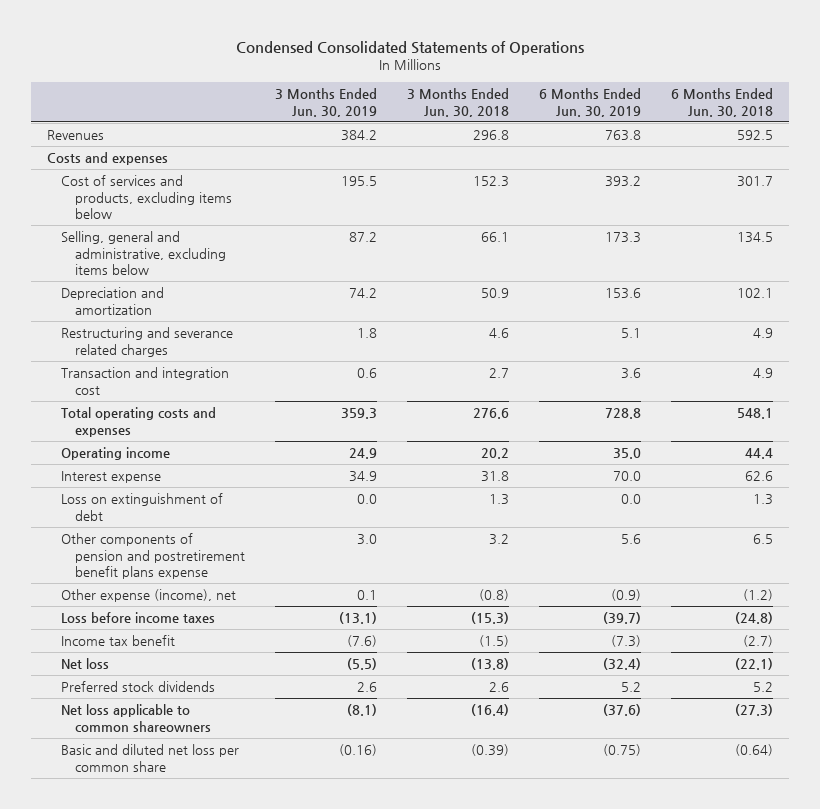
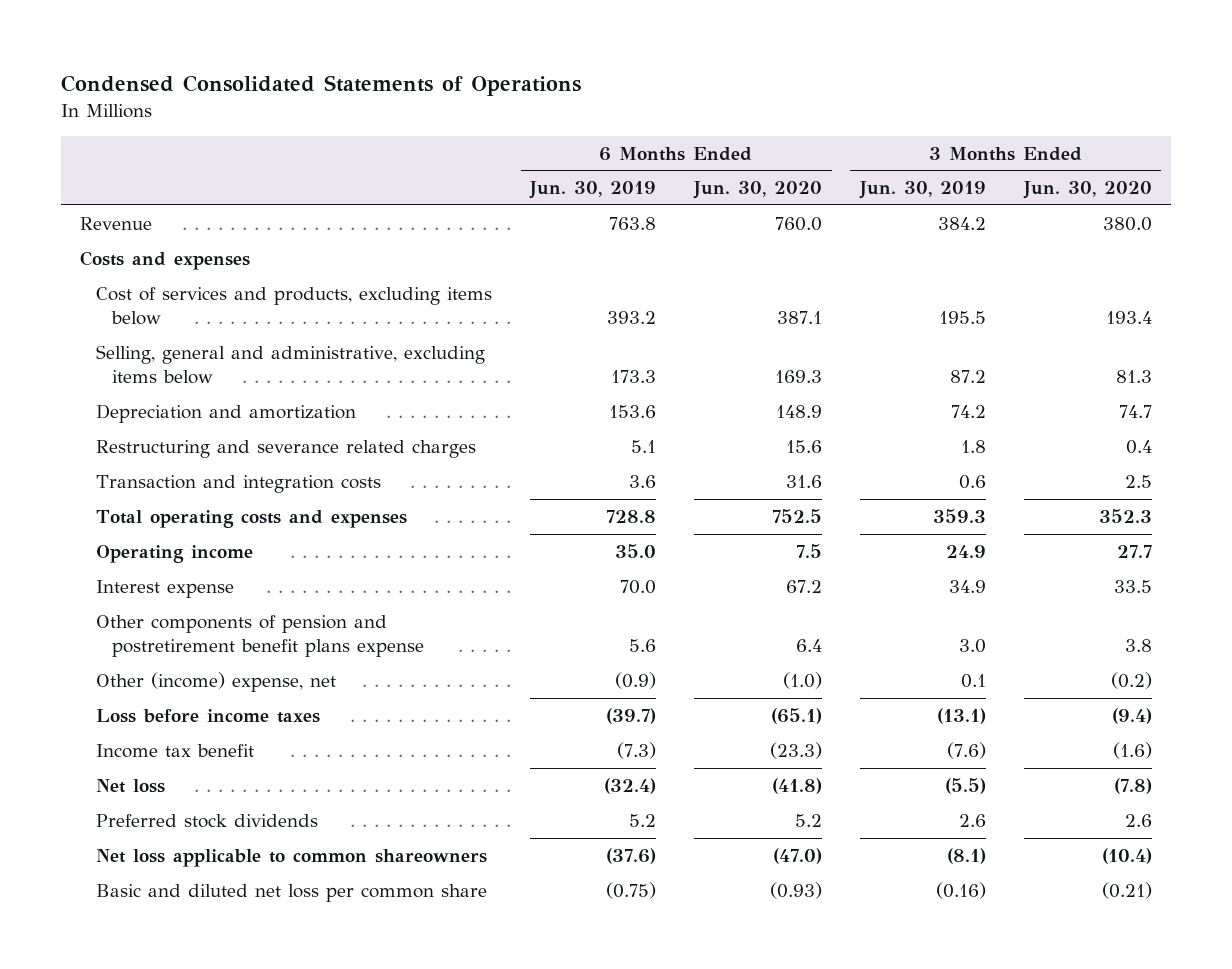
- | 3 Months Ended Jun. 30, 2019 | 3 Months Ended Jun. 30, 2018 | 6 Months Ended Jun. 30, 2019 | 6 Months Ended Jun. 30, 2018
+ | 6 Months Ended Jun. 30, 2019 | 6 Months Ended Jun. 30, 2020 | 3 Months Ended Jun. 30, 2019 | 3 Months Ended Jun. 30, 2020
- Revenues | 384.2 | 296.8 | 763.8 | 592.5
+ Revenue | 763.8 | 760.0 | 384.2 | 380.0
- Transaction and integration cost | 0.6 | 2.7 | 3.6 | 4.9
+ Transaction and integration costs | 3.6 | 31.6 | 0.6 | 2.5
- Loss on extinguishment of debt | 0.0 | 1.3 | 0.0 | 1.3
- Other expense (income), net | 0.1 | (0.8) | (0.9) | (1.2)
+ Other (income) expense, net | (0.9) | (1.0) | 0.1 | (0.2)

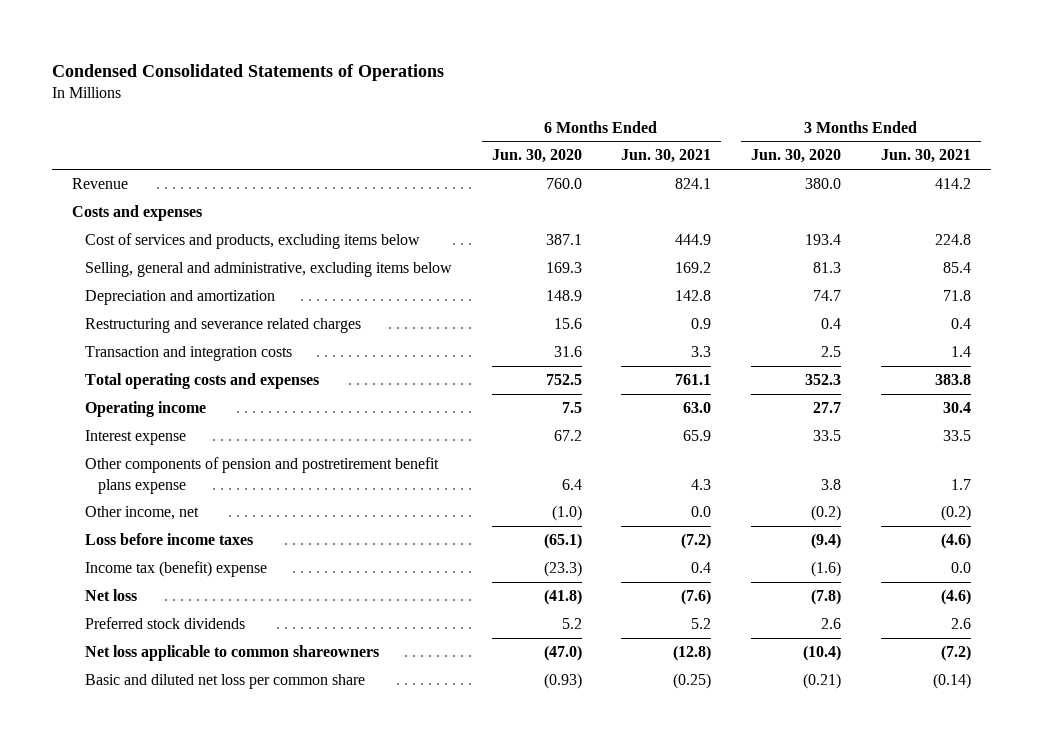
- | 6 Months Ended Jun. 30, 2019 | 6 Months Ended Jun. 30, 2020 | 3 Months Ended Jun. 30, 2019 | 3 Months Ended Jun. 30, 2020
+ | 6 Months Ended Jun. 30, 2020 | 6 Months Ended Jun. 30, 2021 | 3 Months Ended Jun. 30, 2020 | 3 Months Ended Jun. 30, 2021
- Other (income) expense, net | (0.9) | (1.0) | 0.1 | (0.2)
+ Other income, net | (1.0) | 0.0 | (0.2) | (0.2)
- Income tax benefit | (7.3) | (23.3) | (7.6) | (1.6)
+ Income tax (benefit) expense | (23.3) | 0.4 | (1.6) | 0.0

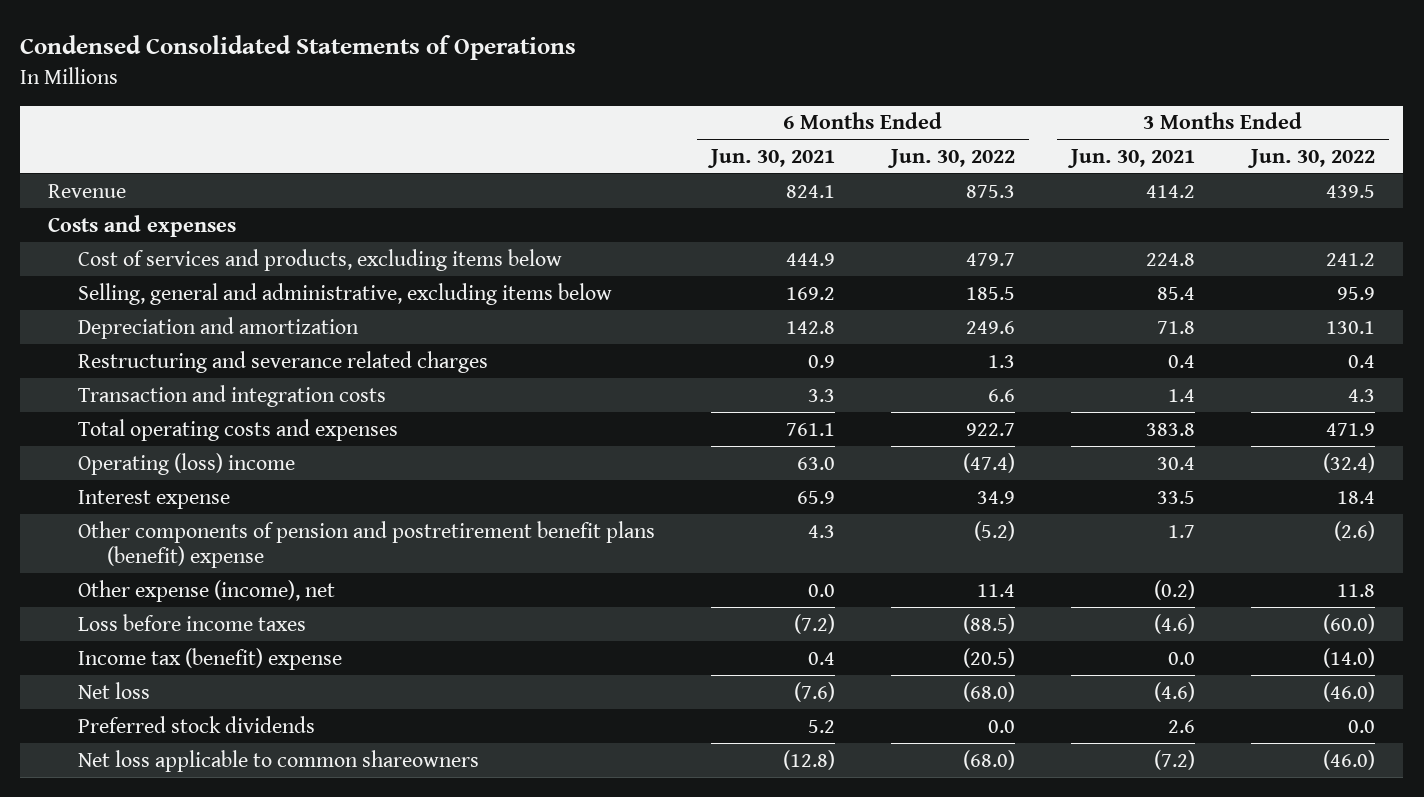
- | 6 Months Ended Jun. 30, 2020 | 6 Months Ended Jun. 30, 2021 | 3 Months Ended Jun. 30, 2020 | 3 Months Ended Jun. 30, 2021
+ | 6 Months Ended Jun. 30, 2021 | 6 Months Ended Jun. 30, 2022 | 3 Months Ended Jun. 30, 2021 | 3 Months Ended Jun. 30, 2022
- Operating income | 7.5 | 63.0 | 27.7 | 30.4
+ Operating (loss) income | 63.0 | (47.4) | 30.4 | (32.4)
- Other components of pension and postretirement benefit plans expense | 6.4 | 4.3 | 3.8 | 1.7
- Other income, net | (1.0) | 0.0 | (0.2) | (0.2)
+ Other components of pension and postretirement benefit plans (benefit) expense | 4.3 | (5.2) | 1.7 | (2.6)
+ Other expense (income), net | 0.0 | 11.4 | (0.2) | 11.8
- Basic and diluted net loss per common share | (0.93) | (0.25) | (0.21) | (0.14)

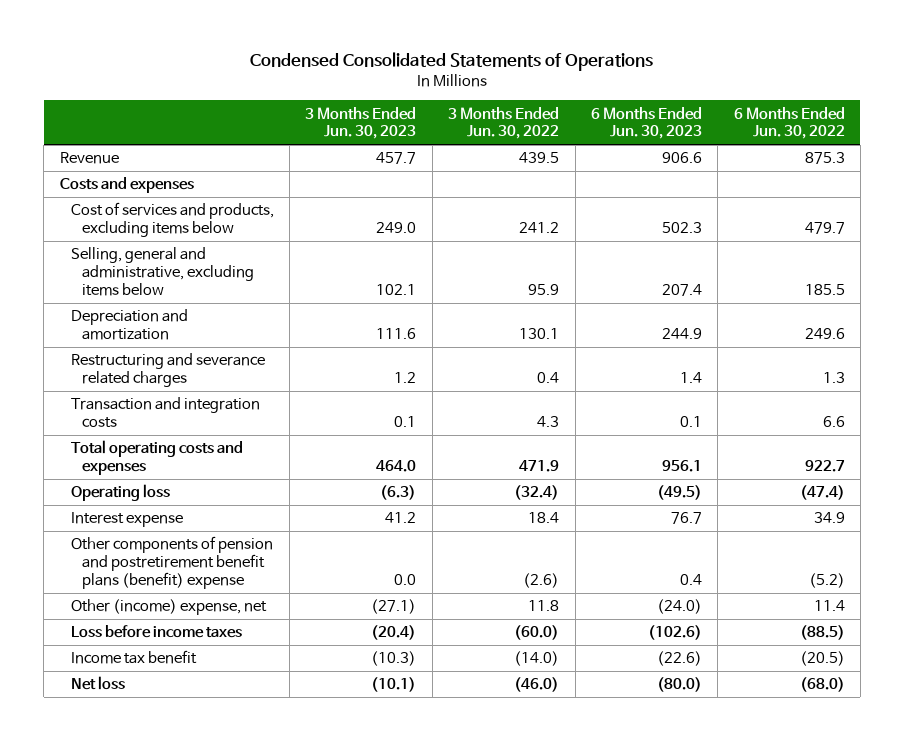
- | 6 Months Ended Jun. 30, 2021 | 6 Months Ended Jun. 30, 2022 | 3 Months Ended Jun. 30, 2021 | 3 Months Ended Jun. 30, 2022
+ | 3 Months Ended Jun. 30, 2023 | 3 Months Ended Jun. 30, 2022 | 6 Months Ended Jun. 30, 2023 | 6 Months Ended Jun. 30, 2022
- Operating (loss) income | 63.0 | (47.4) | 30.4 | (32.4)
+ Operating loss | (6.3) | (32.4) | (49.5) | (47.4)
- Other expense (income), net | 0.0 | 11.4 | (0.2) | 11.8
+ Other (income) expense, net | (27.1) | 11.8 | (24.0) | 11.4
- Income tax (benefit) expense | 0.4 | (20.5) | 0.0 | (14.0)
+ Income tax benefit | (10.3) | (14.0) | (22.6) | (20.5)
- Preferred stock dividends | 5.2 | 0.0 | 2.6 | 0.0
- Net loss applicable to common shareowners | (12.8) | (68.0) | (7.2) | (46.0)

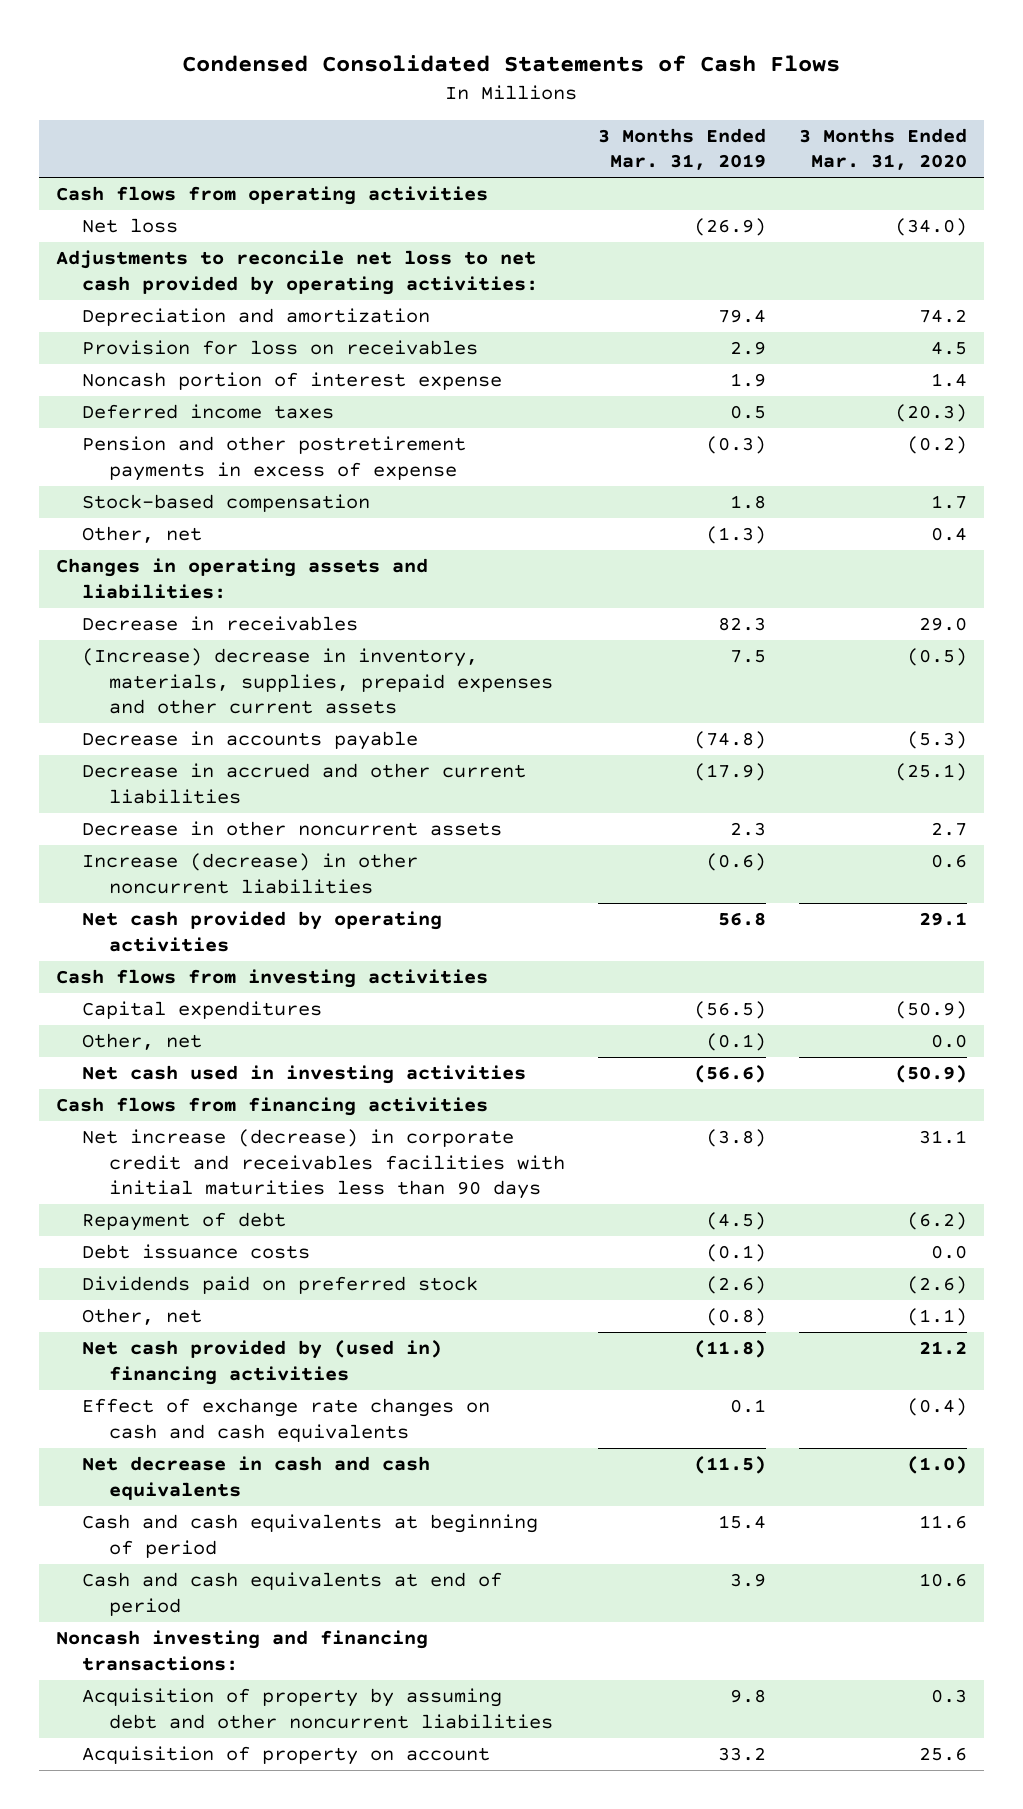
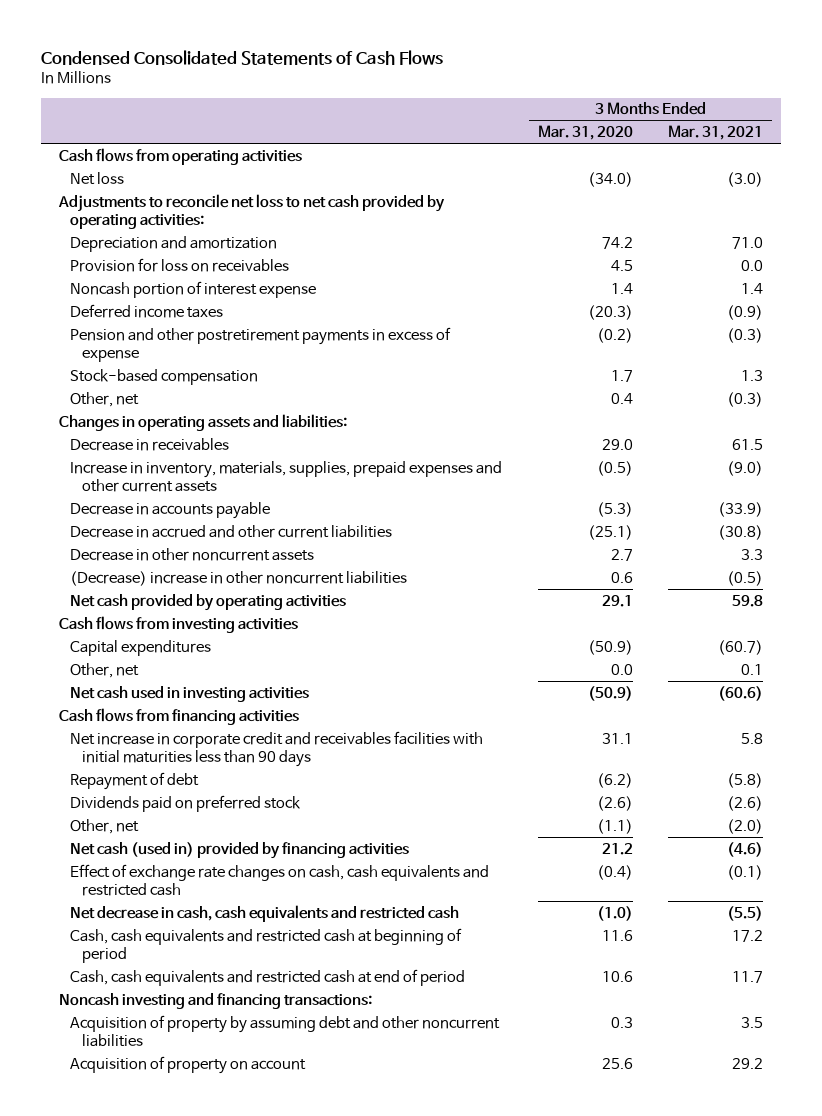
- | 3 Months Ended Mar. 31, 2019 | 3 Months Ended Mar. 31, 2020
+ | 3 Months Ended Mar. 31, 2020 | 3 Months Ended Mar. 31, 2021
- (Increase) decrease in inventory, materials, supplies, prepaid expenses and other current assets | 7.5 | (0.5)
+ Increase in inventory, materials, supplies, prepaid expenses and other current assets | (0.5) | (9.0)
- Increase (decrease) in other noncurrent liabilities | (0.6) | 0.6
+ (Decrease) increase in other noncurrent liabilities | 0.6 | (0.5)
- Net increase (decrease) in corporate credit and receivables facilities with initial maturities less than 90 days | (3.8) | 31.1
+ Net increase in corporate credit and receivables facilities with initial maturities less than 90 days | 31.1 | 5.8
- Debt issuance costs | (0.1) | 0.0
- Net cash provided by (used in) financing activities | (11.8) | 21.2
- Effect of exchange rate changes on cash and cash equivalents | 0.1 | (0.4)
- Net decrease in cash and cash equivalents | (11.5) | (1.0)
- Cash and cash equivalents at beginning of period | 15.4 | 11.6
- Cash and cash equivalents at end of period | 3.9 | 10.6
+ Net cash (used in) provided by financing activities | 21.2 | (4.6)
+ Effect of exchange rate changes on cash, cash equivalents and restricted cash | (0.4) | (0.1)
+ Net decrease in cash, cash equivalents and restricted cash | (1.0) | (5.5)
+ Cash, cash equivalents and restricted cash at beginning of period | 11.6 | 17.2
+ Cash, cash equivalents and restricted cash at end of period | 10.6 | 11.7

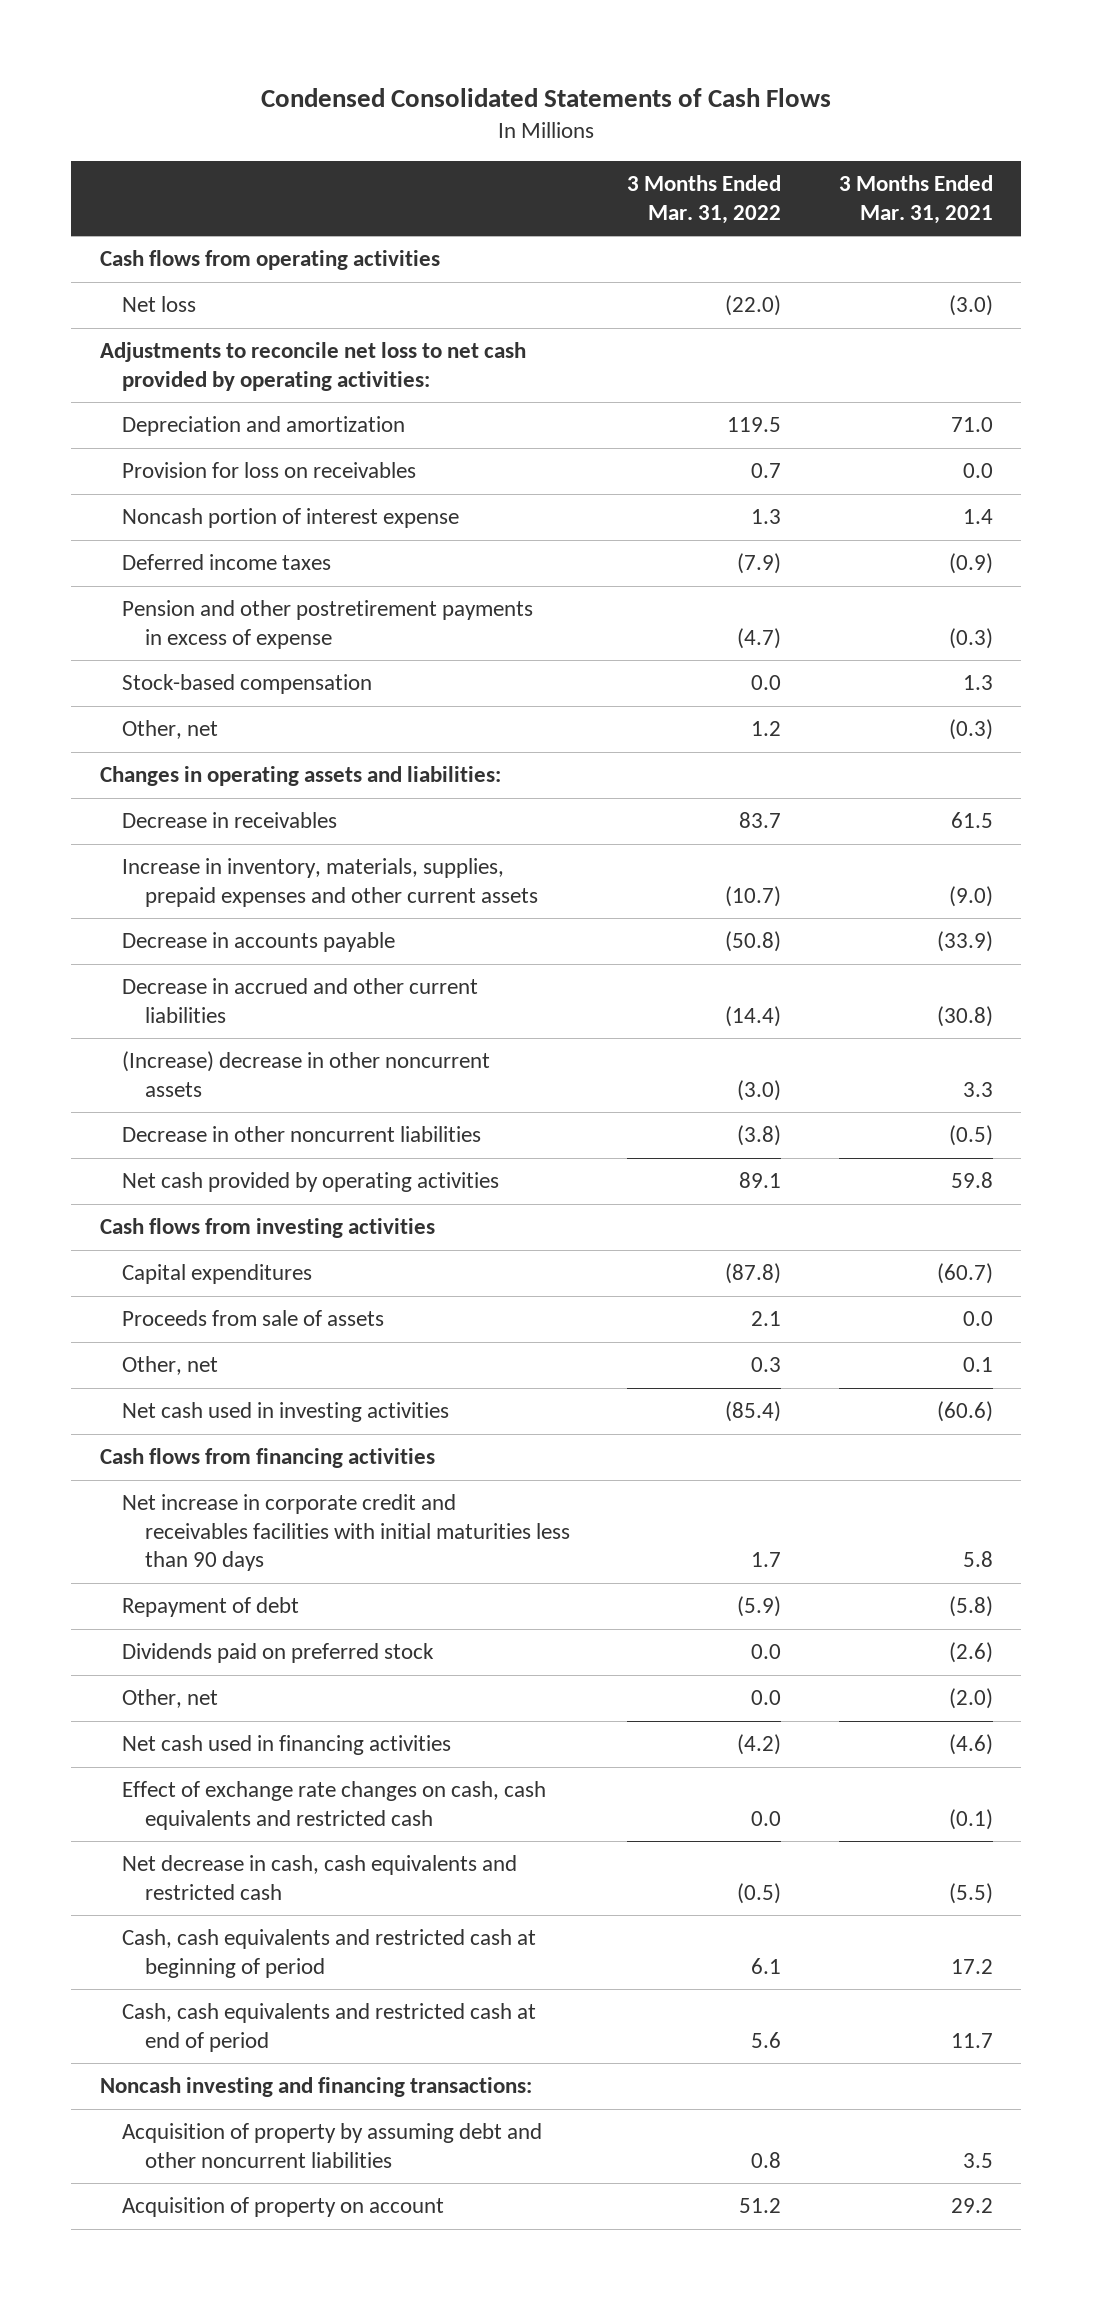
- | 3 Months Ended Mar. 31, 2020 | 3 Months Ended Mar. 31, 2021
+ | 3 Months Ended Mar. 31, 2022 | 3 Months Ended Mar. 31, 2021
- Decrease in other noncurrent assets | 2.7 | 3.3
- (Decrease) increase in other noncurrent liabilities | 0.6 | (0.5)
+ (Increase) decrease in other noncurrent assets | (3.0) | 3.3
+ Decrease in other noncurrent liabilities | (3.8) | (0.5)
+ Proceeds from sale of assets | 2.1 | 0.0
- Net cash (used in) provided by financing activities | 21.2 | (4.6)
+ Net cash used in financing activities | (4.2) | (4.6)

